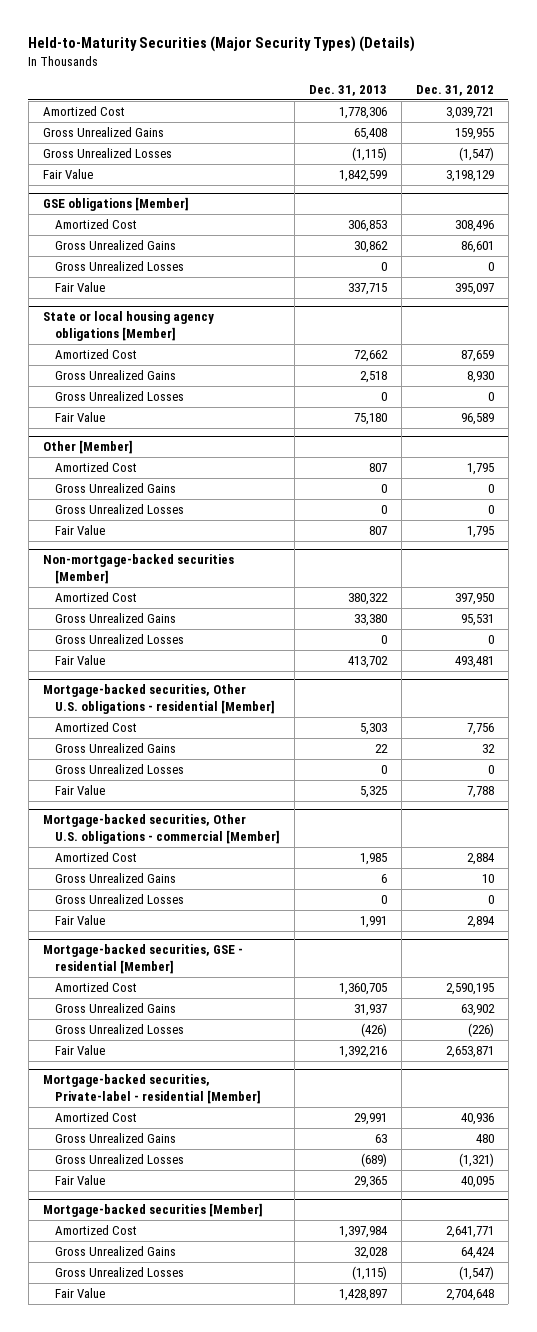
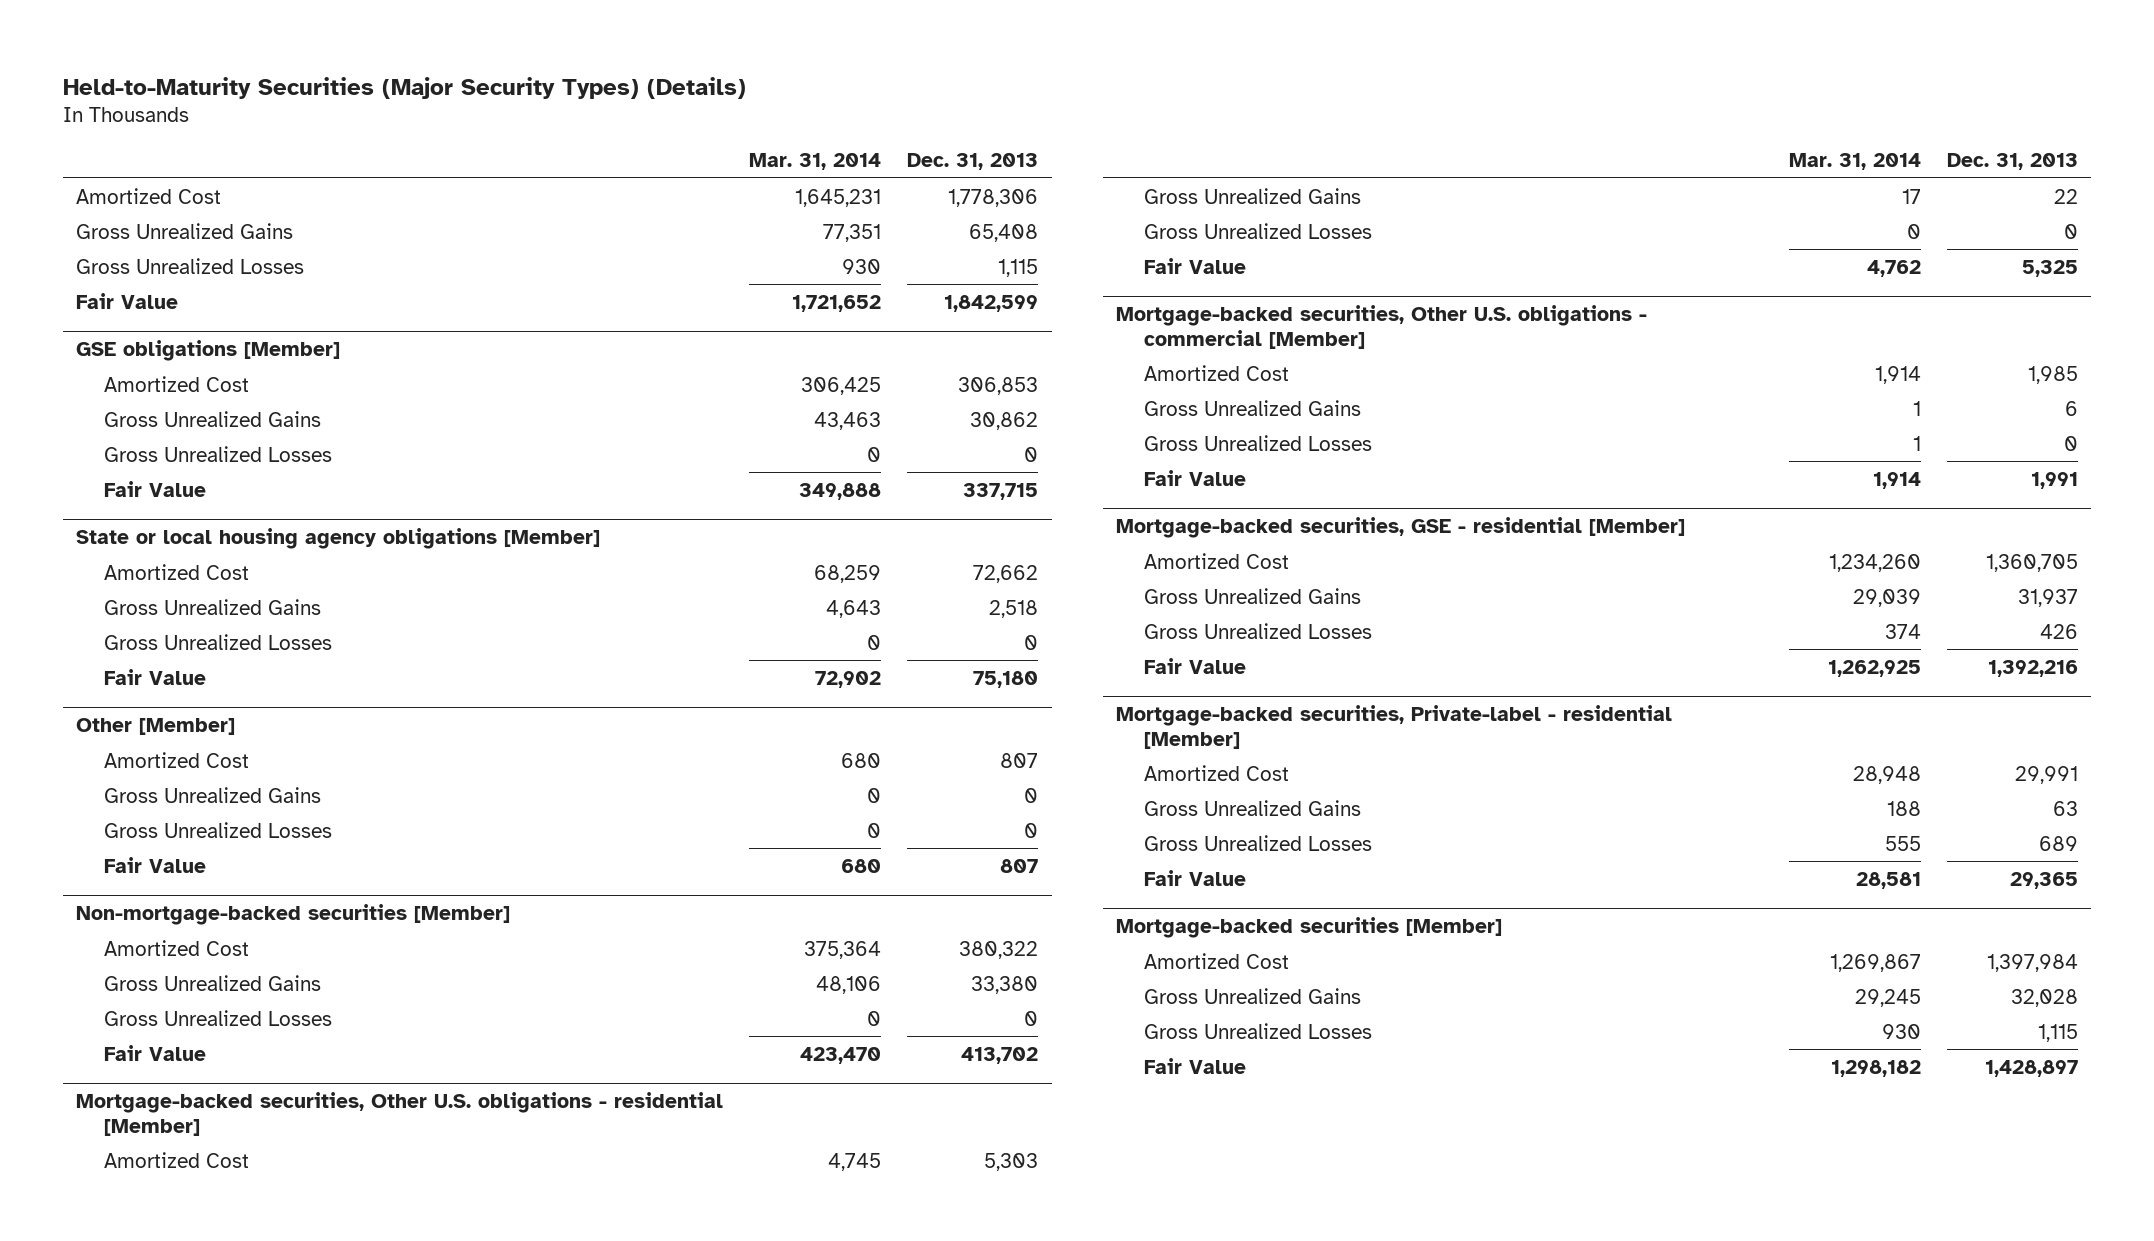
- | Dec. 31, 2013 | Dec. 31, 2012
+ | Mar. 31, 2014 | Dec. 31, 2013
- Gross Unrealized Losses | (1,115) | (1,547)
+ Gross Unrealized Losses | 930 | 1,115
@ Mortgage-backed securities, GSE - residential [Member]
- Gross Unrealized Losses | (426) | (226)
+ Gross Unrealized Losses | 374 | 426
@ Mortgage-backed securities, Private-label - residential [Member]
- Gross Unrealized Losses | (689) | (1,321)
+ Gross Unrealized Losses | 555 | 689
@ Mortgage-backed securities [Member]
- Gross Unrealized Losses | (1,115) | (1,547)
+ Gross Unrealized Losses | 930 | 1,115

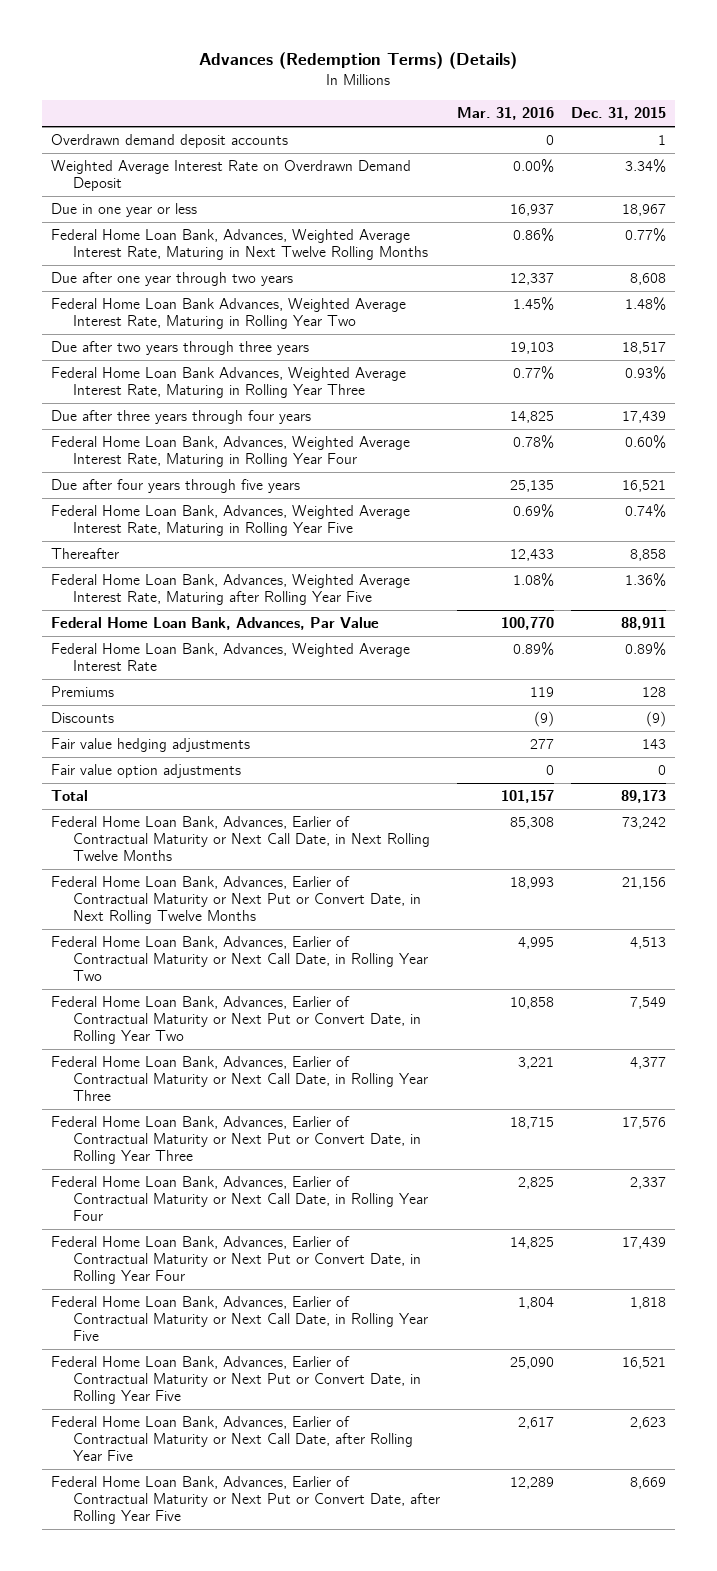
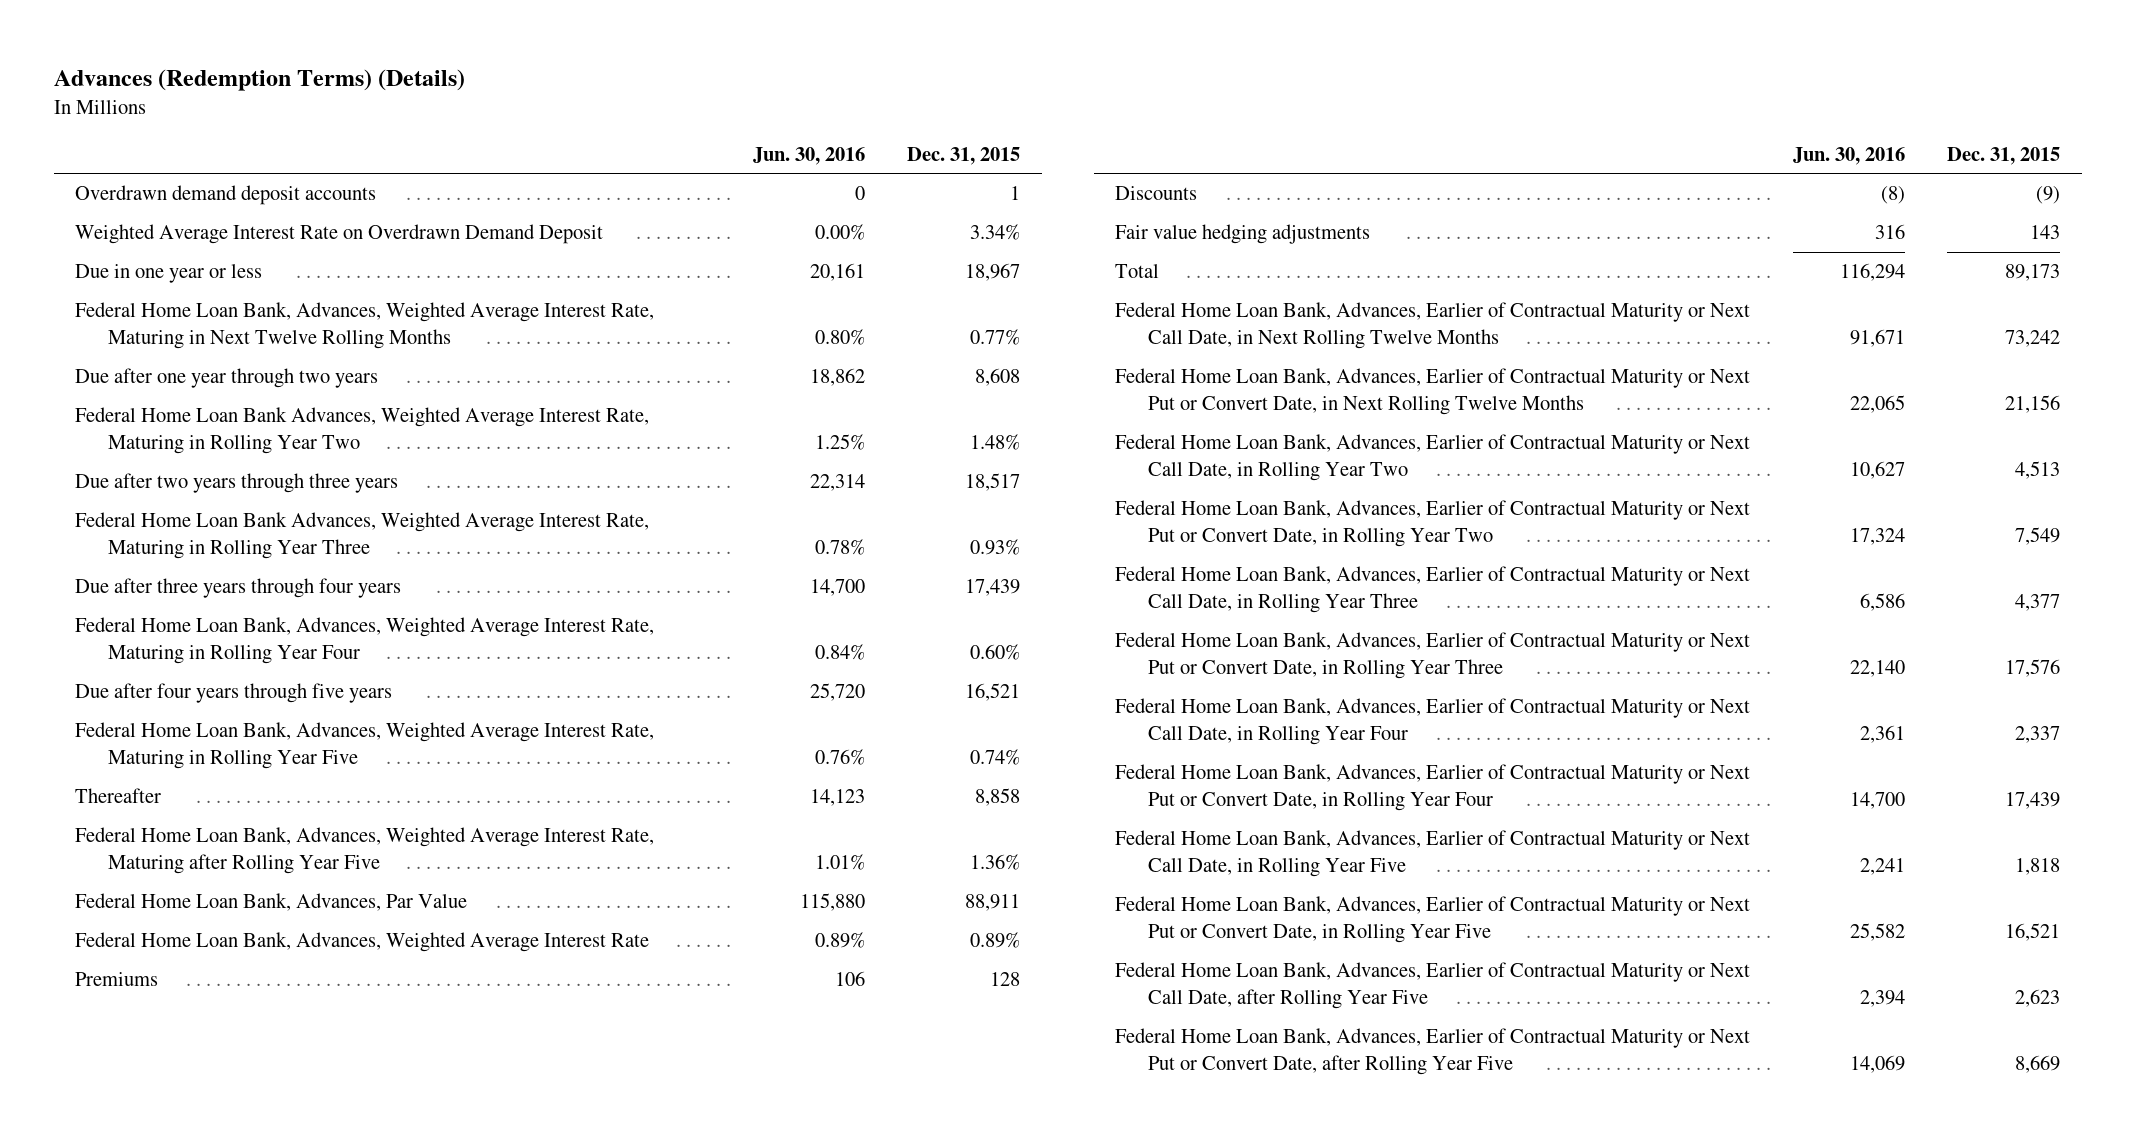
- | Mar. 31, 2016 | Dec. 31, 2015
+ | Jun. 30, 2016 | Dec. 31, 2015
- Fair value option adjustments | 0 | 0

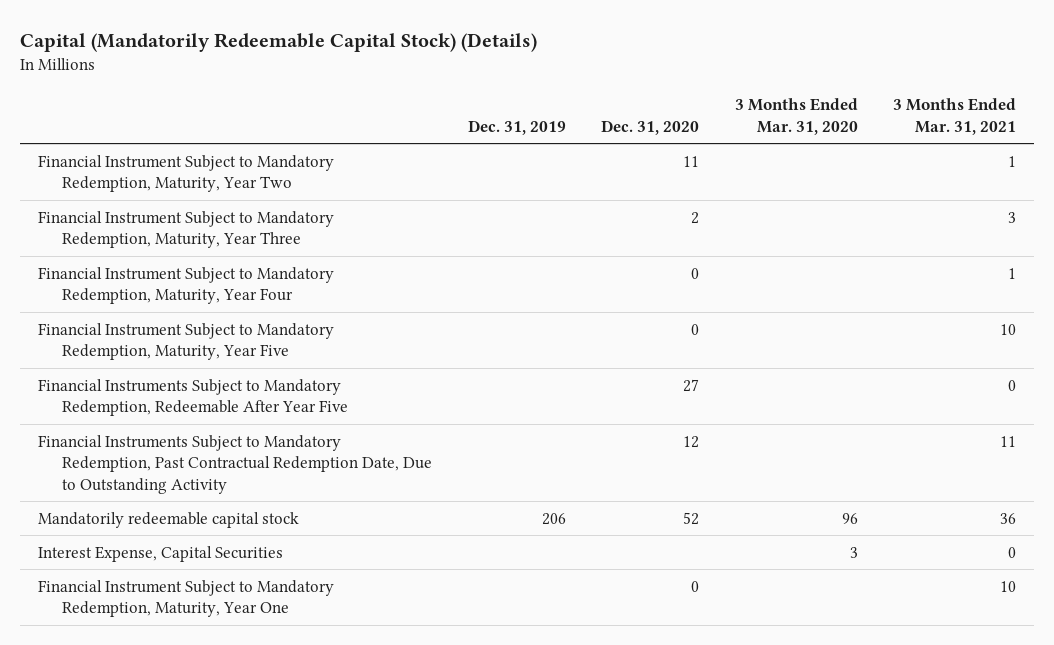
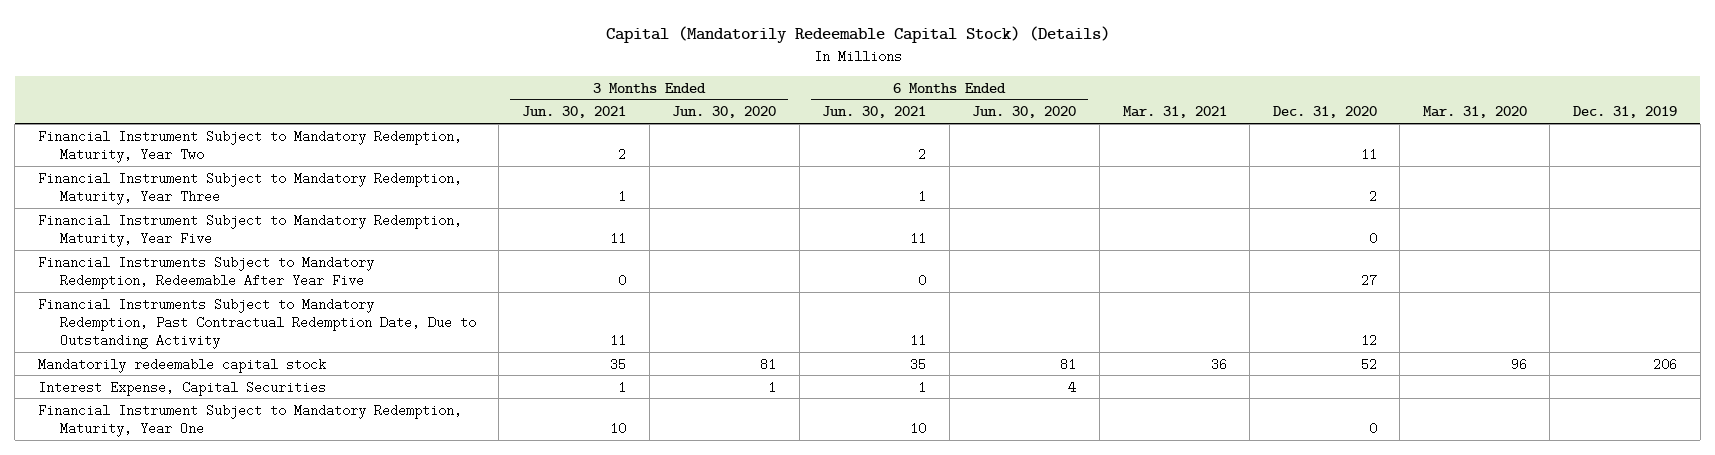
- | Dec. 31, 2019 | Dec. 31, 2020 | 3 Months Ended Mar. 31, 2020 | 3 Months Ended Mar. 31, 2021
+ | 3 Months Ended Jun. 30, 2021 | 3 Months Ended Jun. 30, 2020 | 6 Months Ended Jun. 30, 2021 | 6 Months Ended Jun. 30, 2020 | Mar. 31, 2021 | Dec. 31, 2020 | Mar. 31, 2020 | Dec. 31, 2019
- Financial Instrument Subject to Mandatory Redemption, Maturity, Year Four | | 0 | | 1

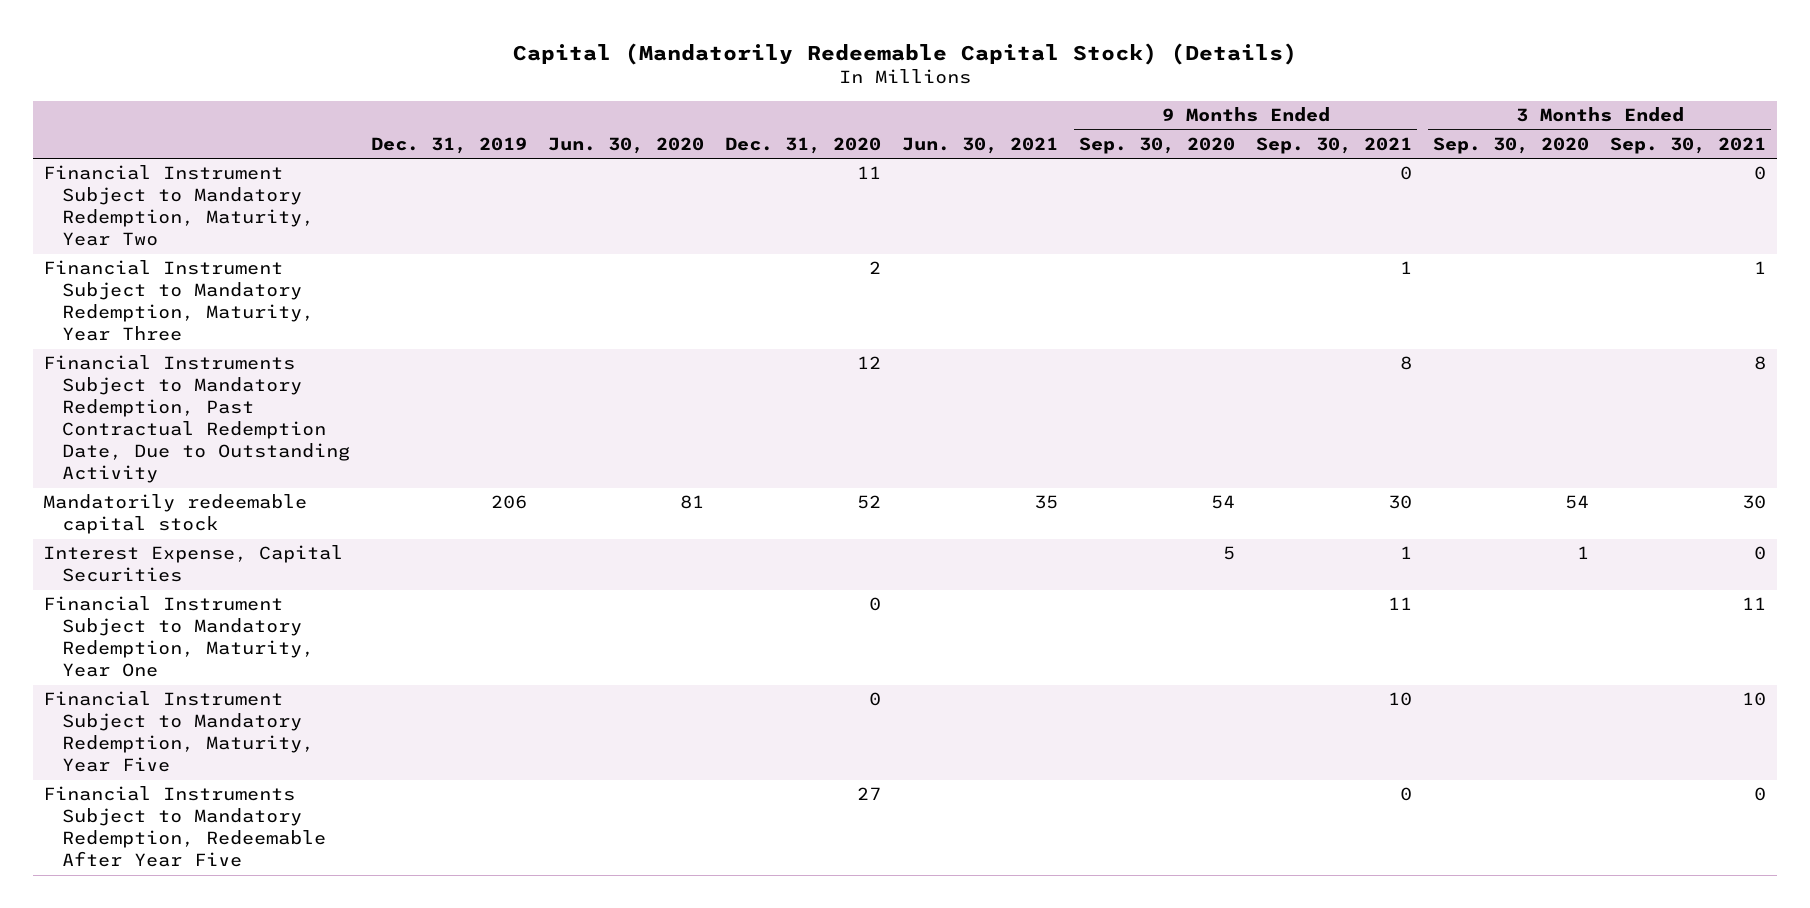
- | 3 Months Ended Jun. 30, 2021 | 3 Months Ended Jun. 30, 2020 | 6 Months Ended Jun. 30, 2021 | 6 Months Ended Jun. 30, 2020 | Mar. 31, 2021 | Dec. 31, 2020 | Mar. 31, 2020 | Dec. 31, 2019
+ | Dec. 31, 2019 | Jun. 30, 2020 | Dec. 31, 2020 | Jun. 30, 2021 | 9 Months Ended Sep. 30, 2020 | 9 Months Ended Sep. 30, 2021 | 3 Months Ended Sep. 30, 2020 | 3 Months Ended Sep. 30, 2021
moved down: Financial Instrument Subject to Mandatory Redemption, Maturity, Year Five | | | 0 | | | 10 | | 10
moved down: Financial Instruments Subject to Mandatory Redemption, Redeemable After Year Five | | | 27 | | | 0 | | 0

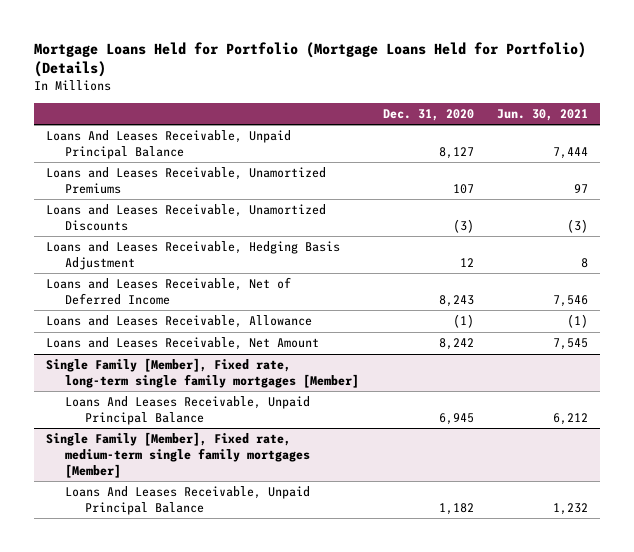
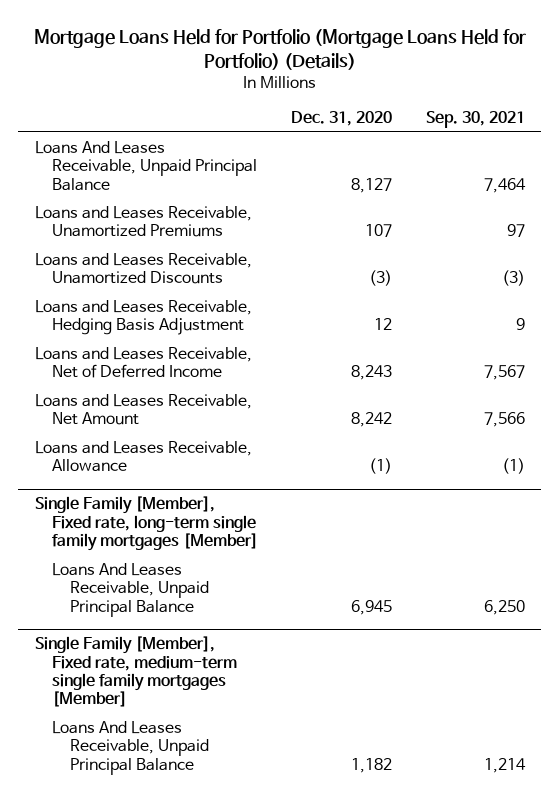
- | Dec. 31, 2020 | Jun. 30, 2021
+ | Dec. 31, 2020 | Sep. 30, 2021
moved down: Loans and Leases Receivable, Allowance | (1) | (1)

